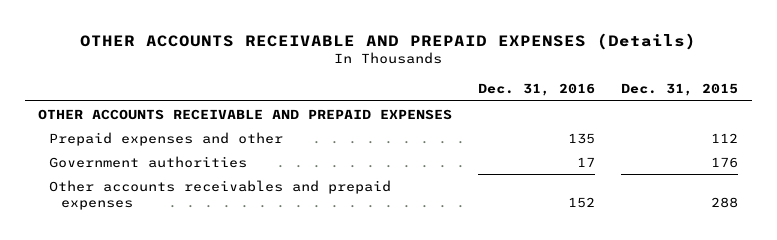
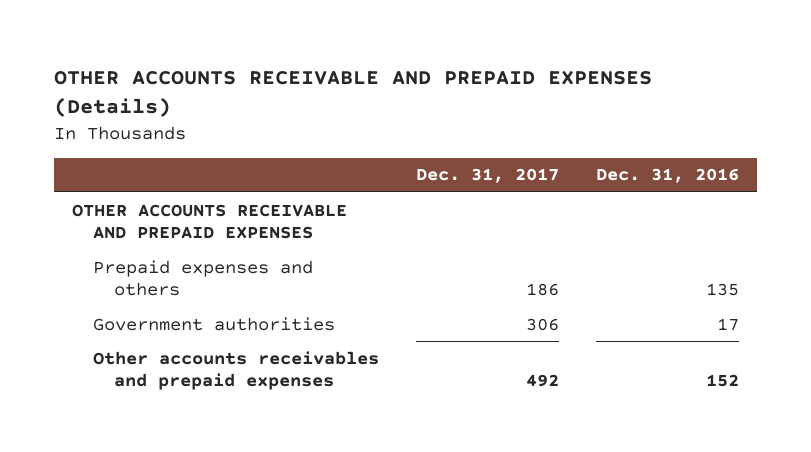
- | Dec. 31, 2016 | Dec. 31, 2015
+ | Dec. 31, 2017 | Dec. 31, 2016
- Prepaid expenses and other | 135 | 112
+ Prepaid expenses and others | 186 | 135

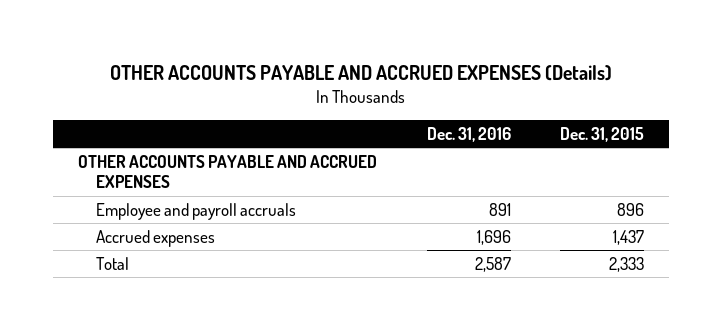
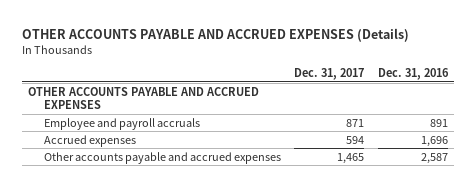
- | Dec. 31, 2016 | Dec. 31, 2015
+ | Dec. 31, 2017 | Dec. 31, 2016
- Total | 2,587 | 2,333
+ Other accounts payable and accrued expenses | 1,465 | 2,587

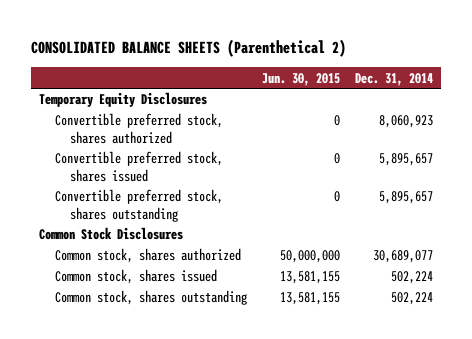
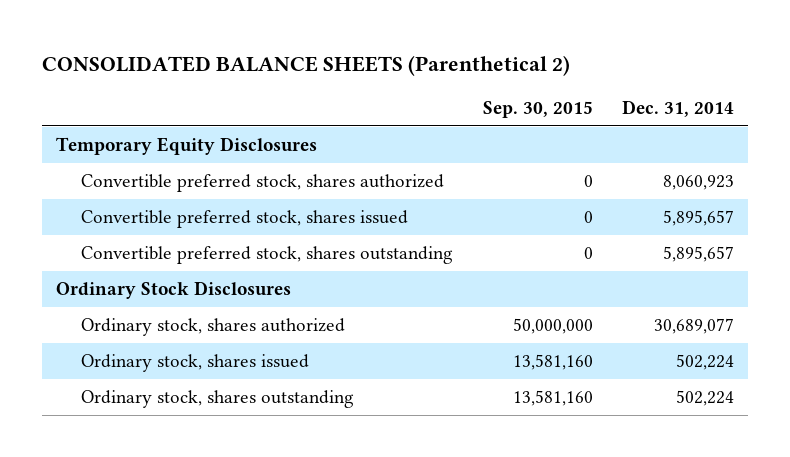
- | Jun. 30, 2015 | Dec. 31, 2014
+ | Sep. 30, 2015 | Dec. 31, 2014
- Common Stock Disclosures
- Common stock, shares authorized | 50,000,000 | 30,689,077
- Common stock, shares issued | 13,581,155 | 502,224
- Common stock, shares outstanding | 13,581,155 | 502,224
+ Ordinary Stock Disclosures
+ Ordinary stock, shares authorized | 50,000,000 | 30,689,077
+ Ordinary stock, shares issued | 13,581,160 | 502,224
+ Ordinary stock, shares outstanding | 13,581,160 | 502,224

